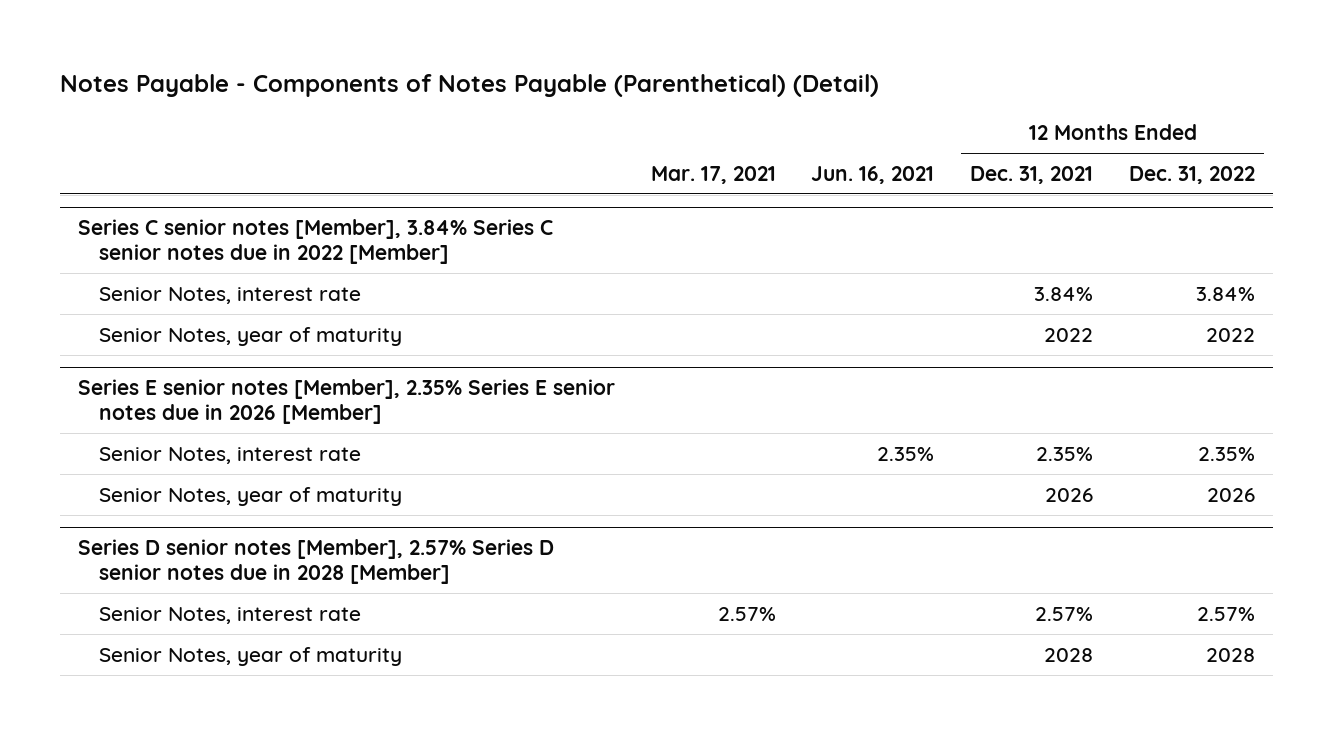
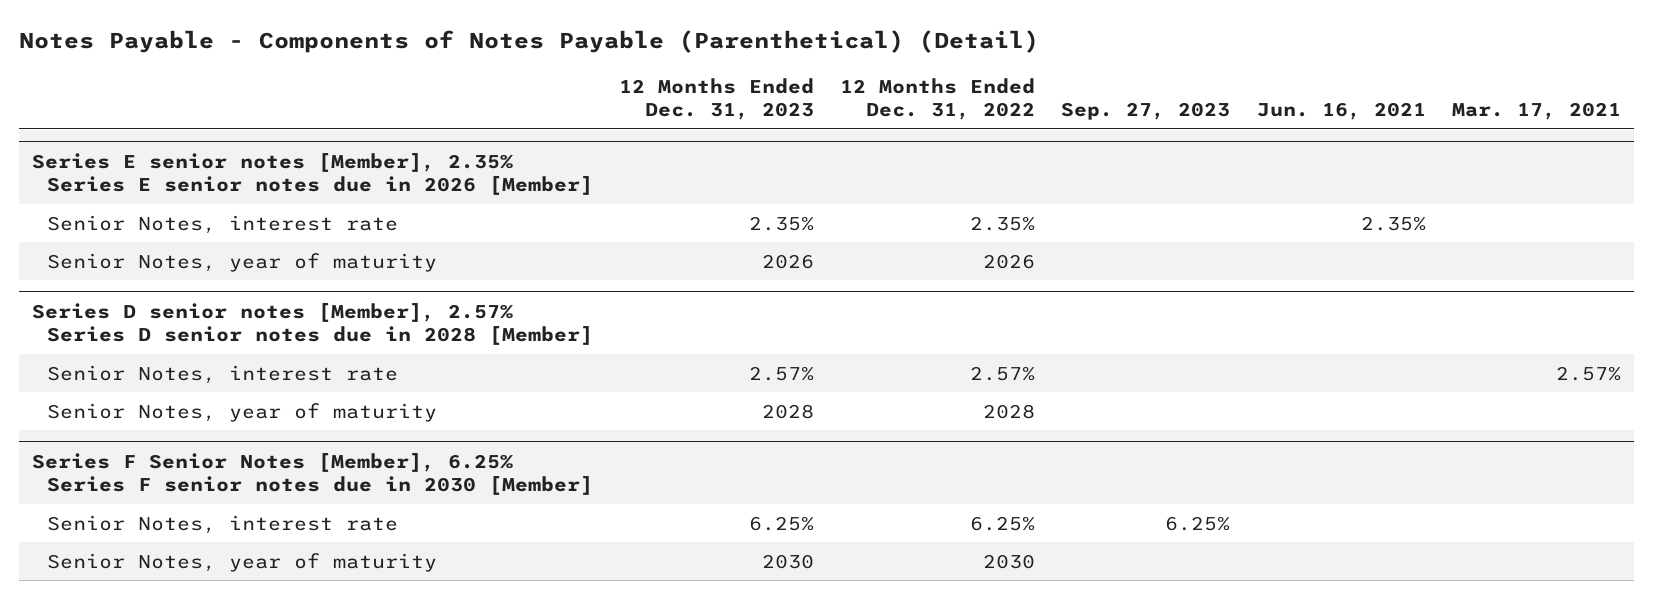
- | Mar. 17, 2021 | Jun. 16, 2021 | 12 Months Ended Dec. 31, 2021 | 12 Months Ended Dec. 31, 2022
+ | 12 Months Ended Dec. 31, 2023 | 12 Months Ended Dec. 31, 2022 | Sep. 27, 2023 | Jun. 16, 2021 | Mar. 17, 2021
- Series C senior notes [Member], 3.84% Series C senior notes due in 2022 [Member]
- Senior Notes, interest rate | | | 3.84% | 3.84%
- Senior Notes, year of maturity | | | 2022 | 2022
+ Series F Senior Notes [Member], 6.25% Series F senior notes due in 2030 [Member]
+ Senior Notes, interest rate | 6.25% | 6.25% | 6.25% | |
+ Senior Notes, year of maturity | 2030 | 2030 | | |

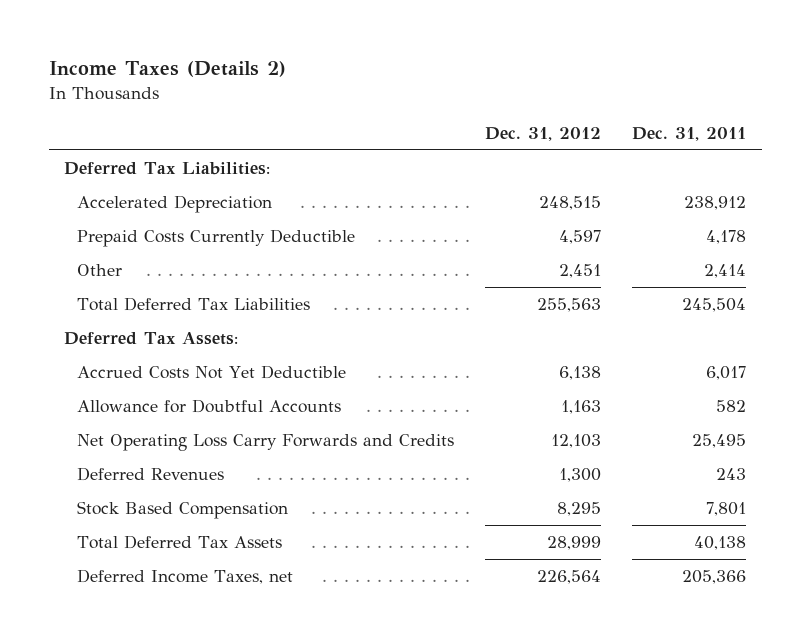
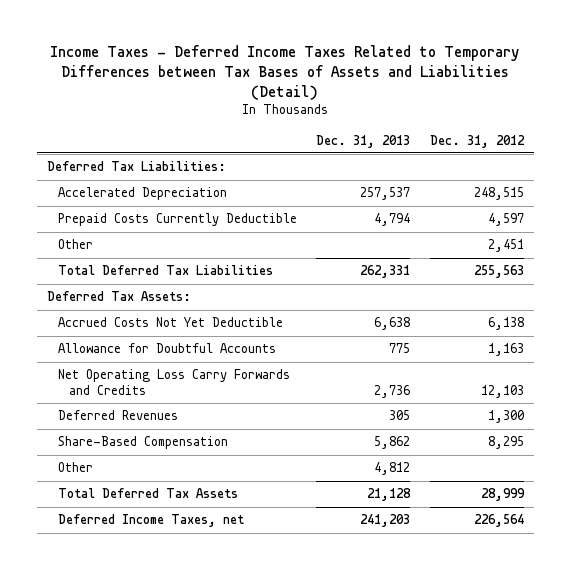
- Income Taxes (Details 2)
+ Income Taxes - Deferred Income Taxes Related to Temporary Differences between Tax Bases of Assets and Liabilities (Detail)
- | Dec. 31, 2012 | Dec. 31, 2011
+ | Dec. 31, 2013 | Dec. 31, 2012
- Stock Based Compensation | 8,295 | 7,801
+ Share-Based Compensation | 5,862 | 8,295
+ Other | 4,812 |

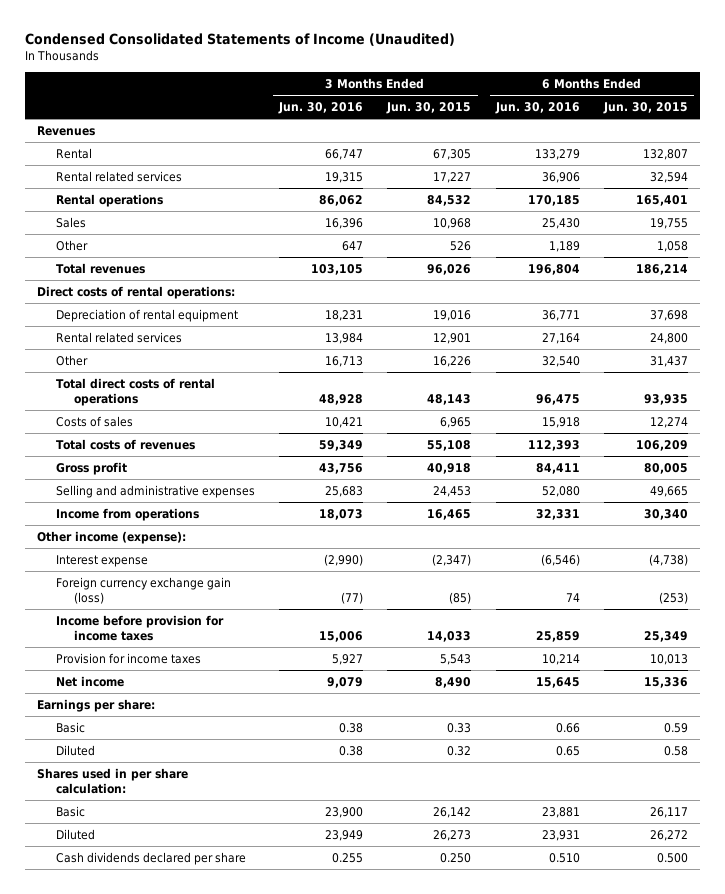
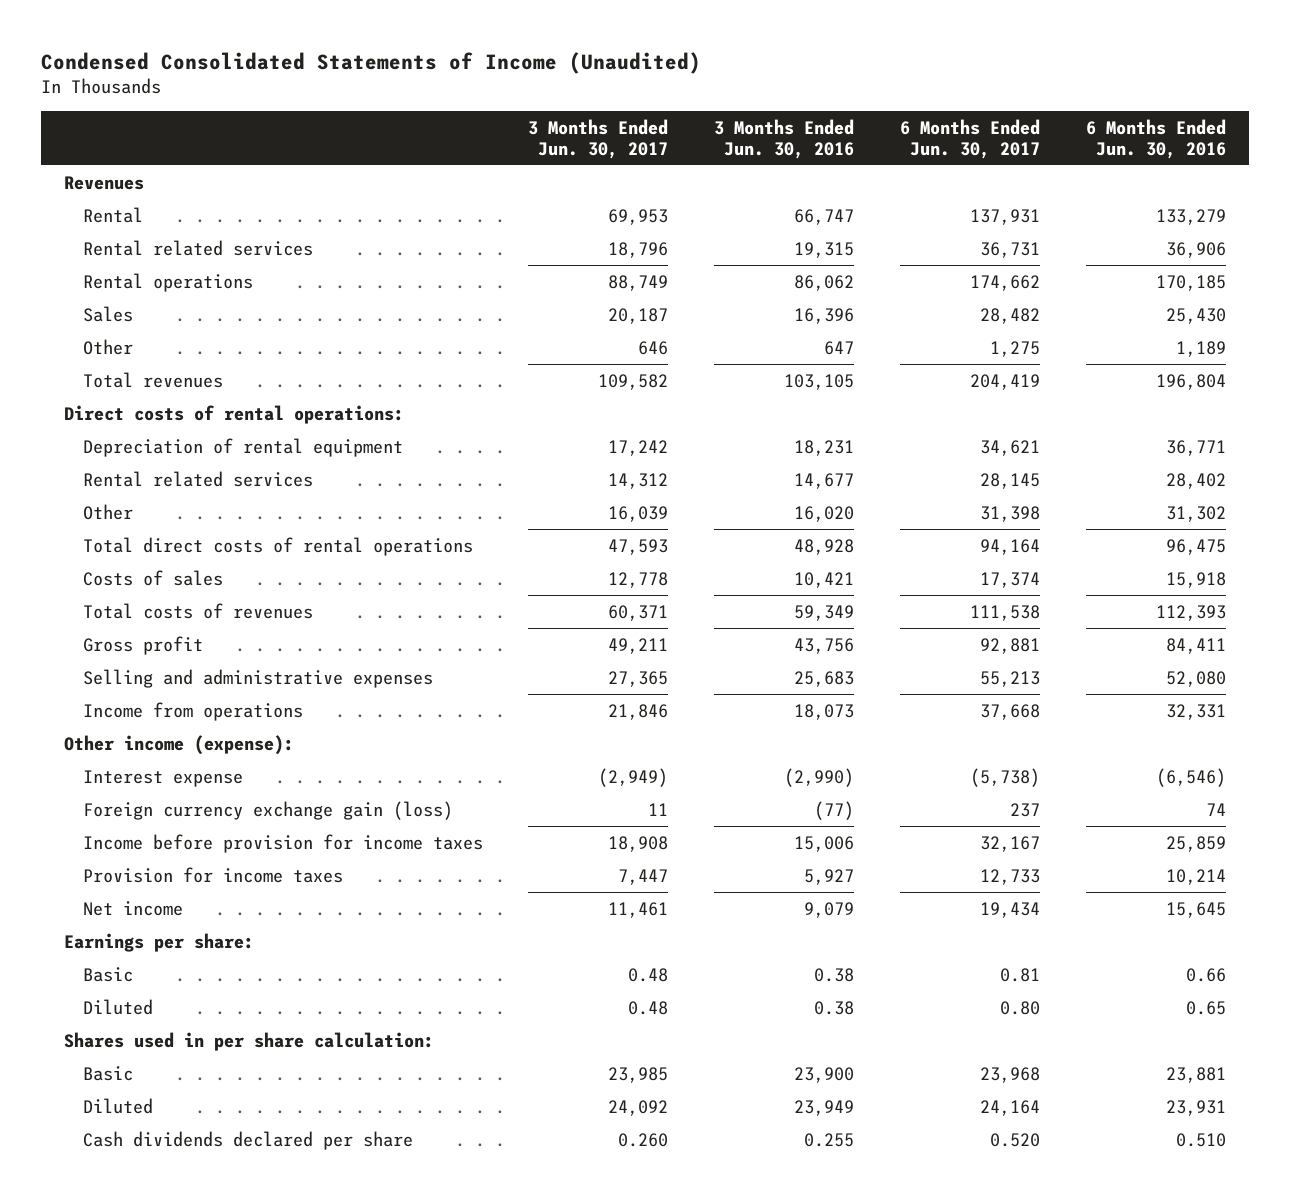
- | 3 Months Ended Jun. 30, 2016 | 3 Months Ended Jun. 30, 2015 | 6 Months Ended Jun. 30, 2016 | 6 Months Ended Jun. 30, 2015
+ | 3 Months Ended Jun. 30, 2017 | 3 Months Ended Jun. 30, 2016 | 6 Months Ended Jun. 30, 2017 | 6 Months Ended Jun. 30, 2016
- Rental related services | 13,984 | 12,901 | 27,164 | 24,800
- Other | 16,713 | 16,226 | 32,540 | 31,437
+ Rental related services | 14,312 | 14,677 | 28,145 | 28,402
+ Other | 16,039 | 16,020 | 31,398 | 31,302

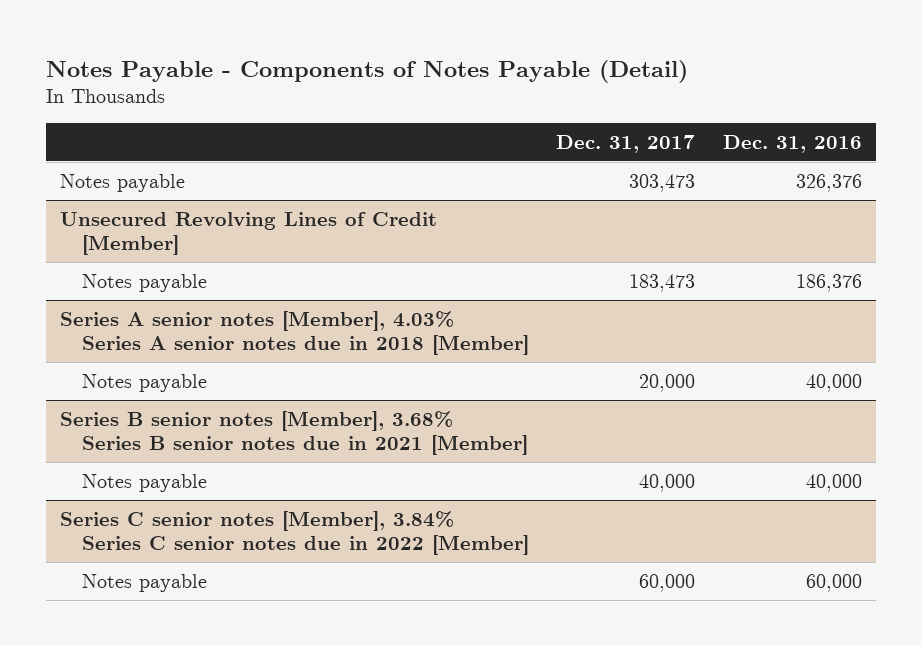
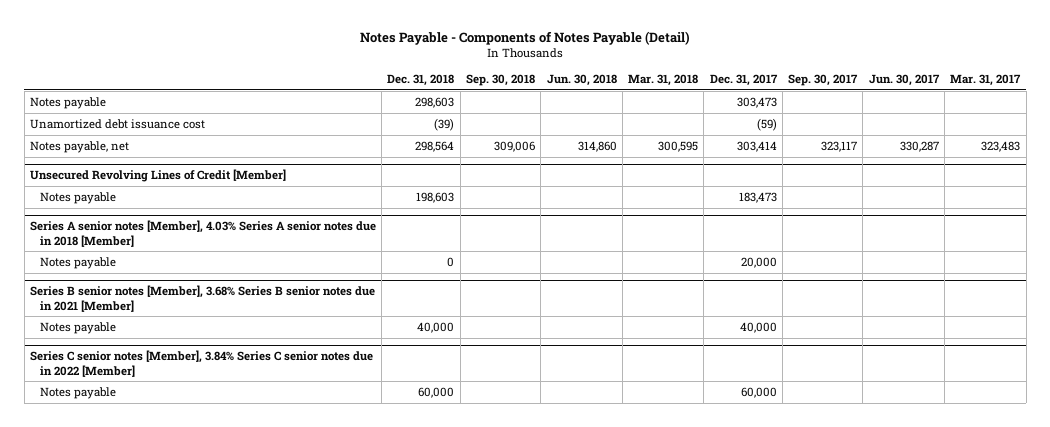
- | Dec. 31, 2017 | Dec. 31, 2016
+ | Dec. 31, 2018 | Sep. 30, 2018 | Jun. 30, 2018 | Mar. 31, 2018 | Dec. 31, 2017 | Sep. 30, 2017 | Jun. 30, 2017 | Mar. 31, 2017
+ Unamortized debt issuance cost | (39) | | | | (59) | | |
+ Notes payable, net | 298,564 | 309,006 | 314,860 | 300,595 | 303,414 | 323,117 | 330,287 | 323,483

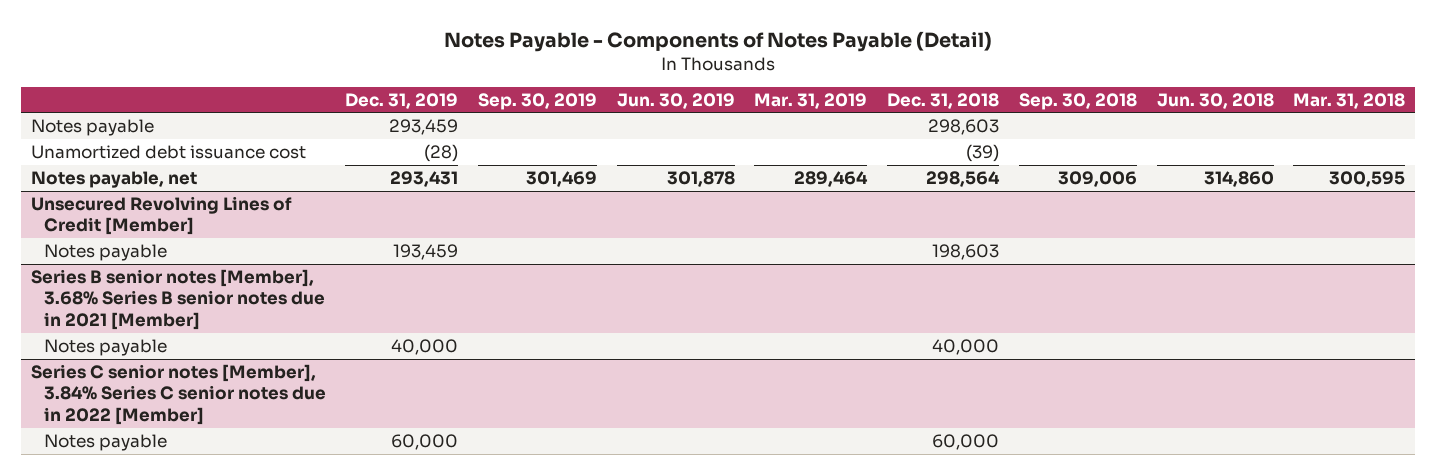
- | Dec. 31, 2018 | Sep. 30, 2018 | Jun. 30, 2018 | Mar. 31, 2018 | Dec. 31, 2017 | Sep. 30, 2017 | Jun. 30, 2017 | Mar. 31, 2017
+ | Dec. 31, 2019 | Sep. 30, 2019 | Jun. 30, 2019 | Mar. 31, 2019 | Dec. 31, 2018 | Sep. 30, 2018 | Jun. 30, 2018 | Mar. 31, 2018
- Series A senior notes [Member], 4.03% Series A senior notes due in 2018 [Member]
- Notes payable | 0 | | | | 20,000 | | |

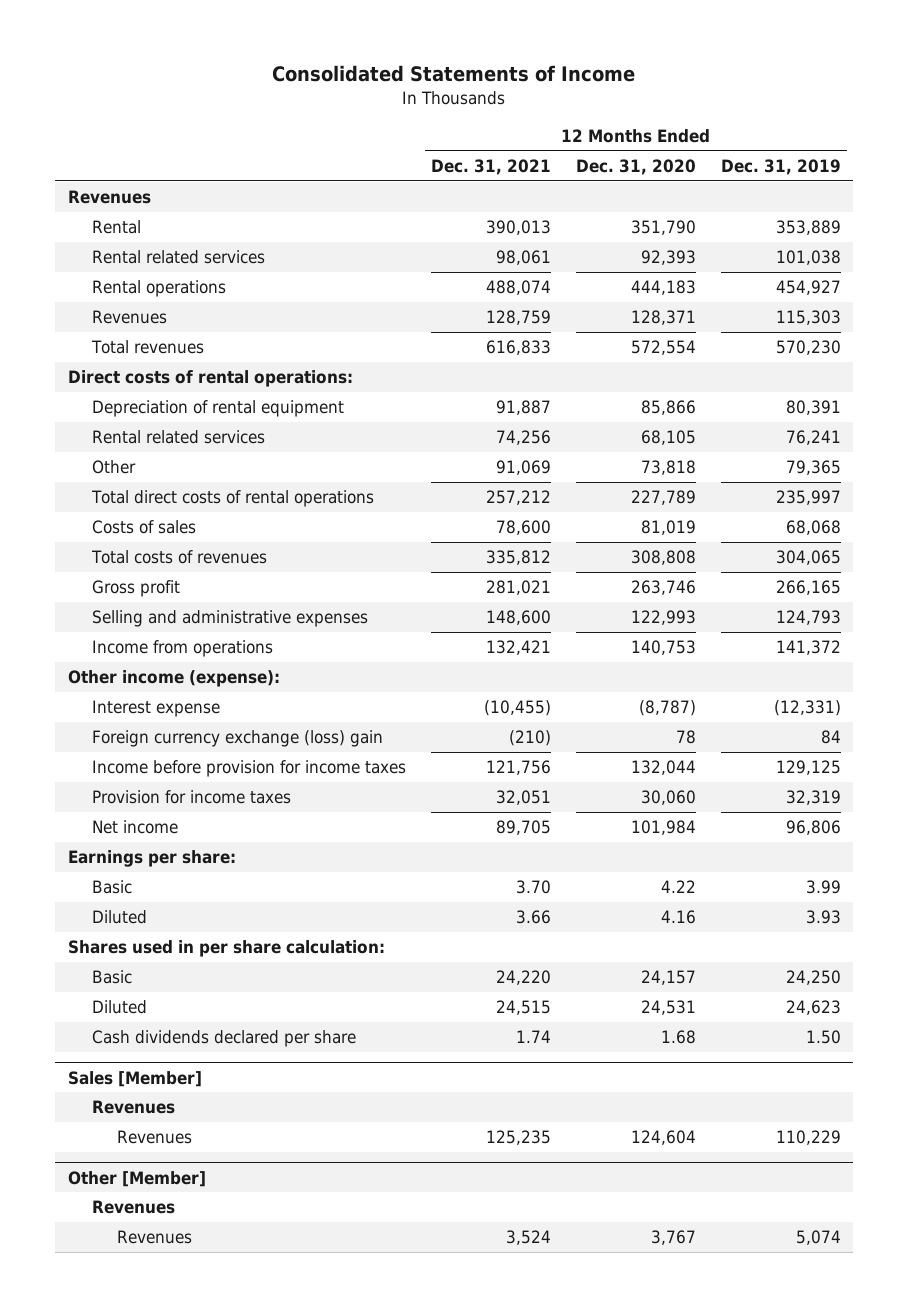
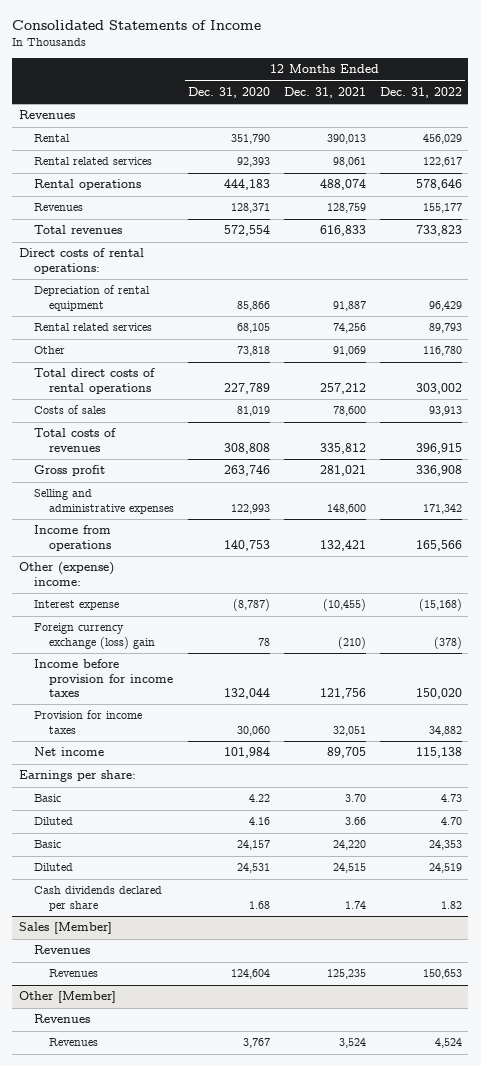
- | 12 Months Ended Dec. 31, 2021 | 12 Months Ended Dec. 31, 2020 | 12 Months Ended Dec. 31, 2019
+ | 12 Months Ended Dec. 31, 2020 | 12 Months Ended Dec. 31, 2021 | 12 Months Ended Dec. 31, 2022
- Other income (expense):
+ Other (expense) income:
- Shares used in per share calculation:

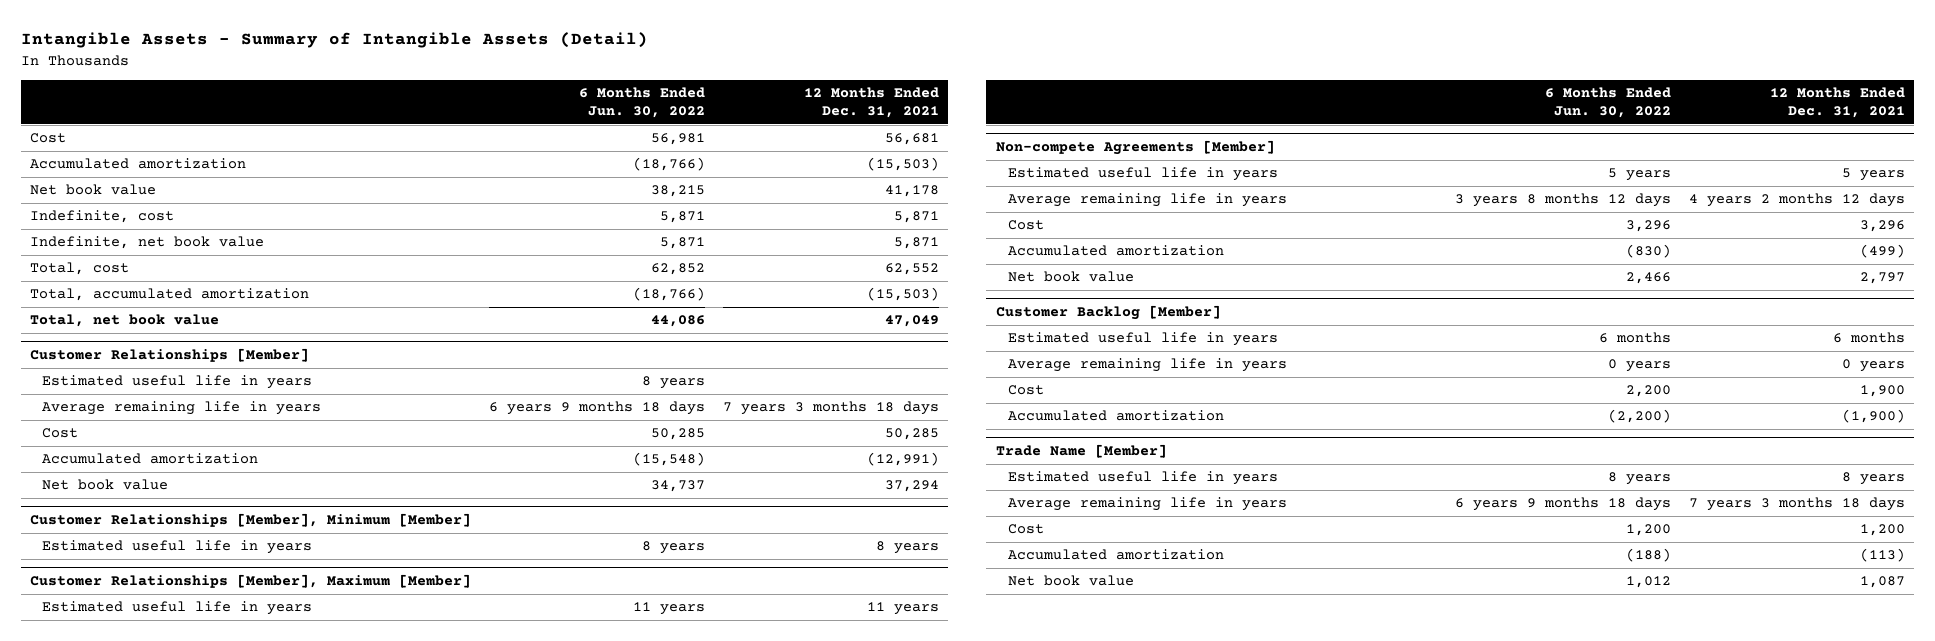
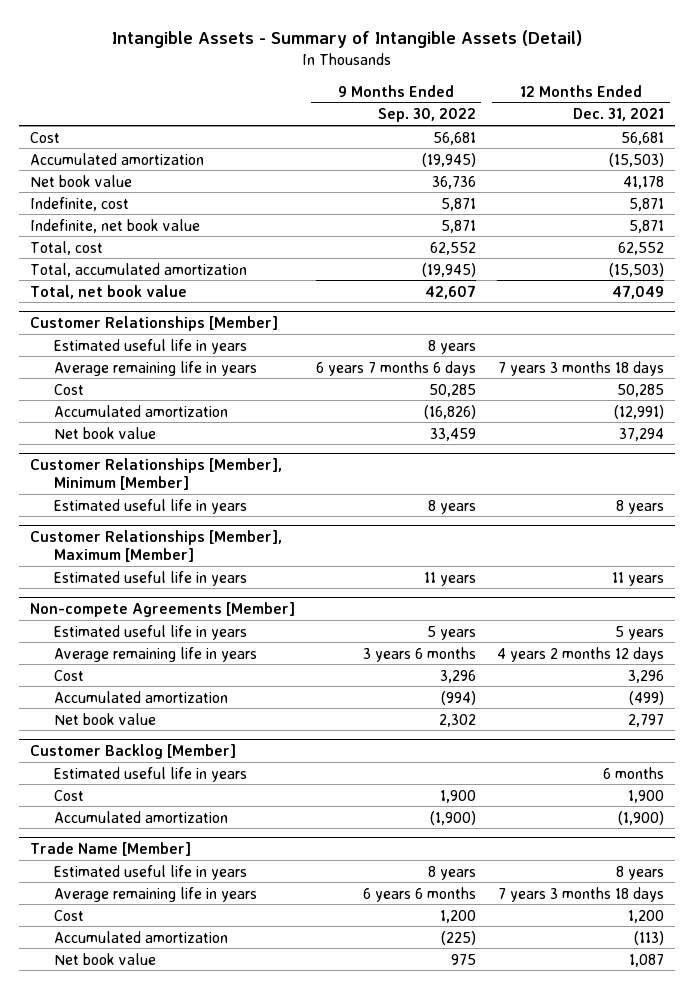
- | 6 Months Ended Jun. 30, 2022 | 12 Months Ended Dec. 31, 2021
+ | 9 Months Ended Sep. 30, 2022 | 12 Months Ended Dec. 31, 2021
@ Customer Backlog [Member]
- Average remaining life in years | 0 years | 0 years

